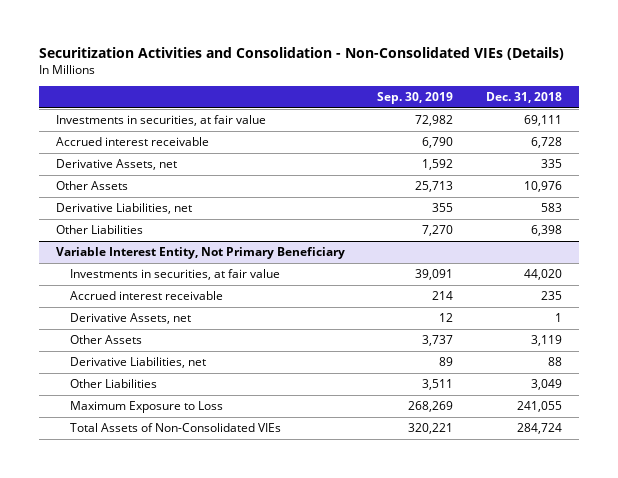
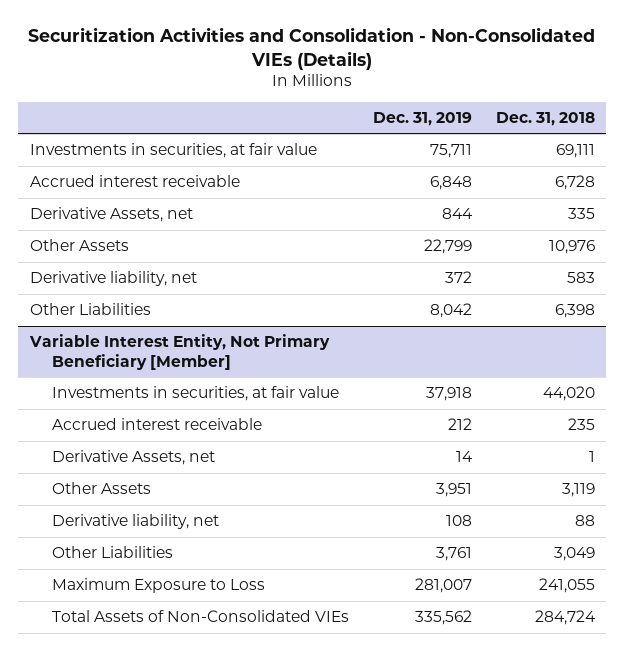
- | Sep. 30, 2019 | Dec. 31, 2018
+ | Dec. 31, 2019 | Dec. 31, 2018
- Derivative Liabilities, net | 355 | 583
+ Derivative liability, net | 372 | 583
- Variable Interest Entity, Not Primary Beneficiary
+ Variable Interest Entity, Not Primary Beneficiary [Member]
- Derivative Liabilities, net | 89 | 88
+ Derivative liability, net | 108 | 88

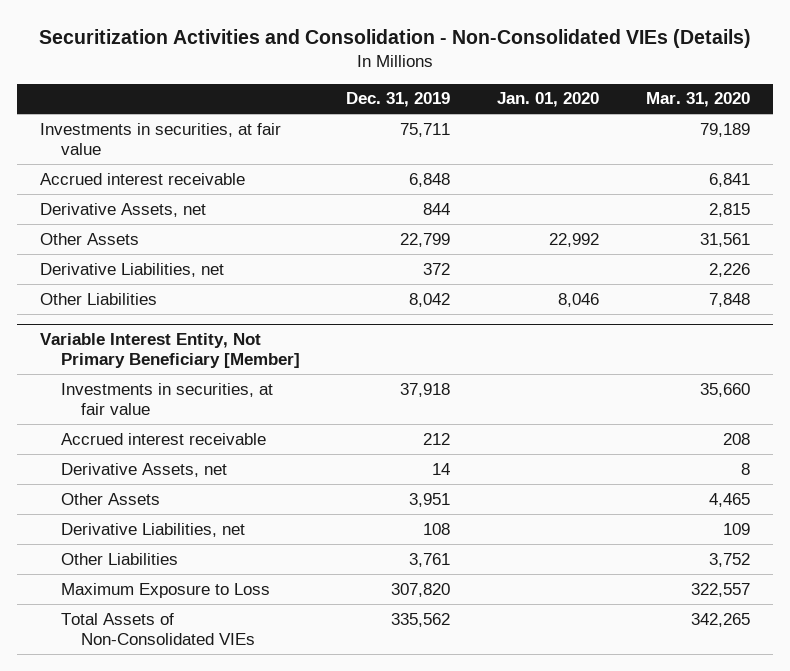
- | Dec. 31, 2019 | Dec. 31, 2018
+ | Dec. 31, 2019 | Jan. 01, 2020 | Mar. 31, 2020
- Derivative liability, net | 372 | 583
+ Derivative Liabilities, net | 372 | | 2,226
@ Variable Interest Entity, Not Primary Beneficiary [Member]
- Derivative liability, net | 108 | 88
+ Derivative Liabilities, net | 108 | | 109
- Maximum Exposure to Loss | 281,007 | 241,055
+ Maximum Exposure to Loss | 307,820 | | 322,557

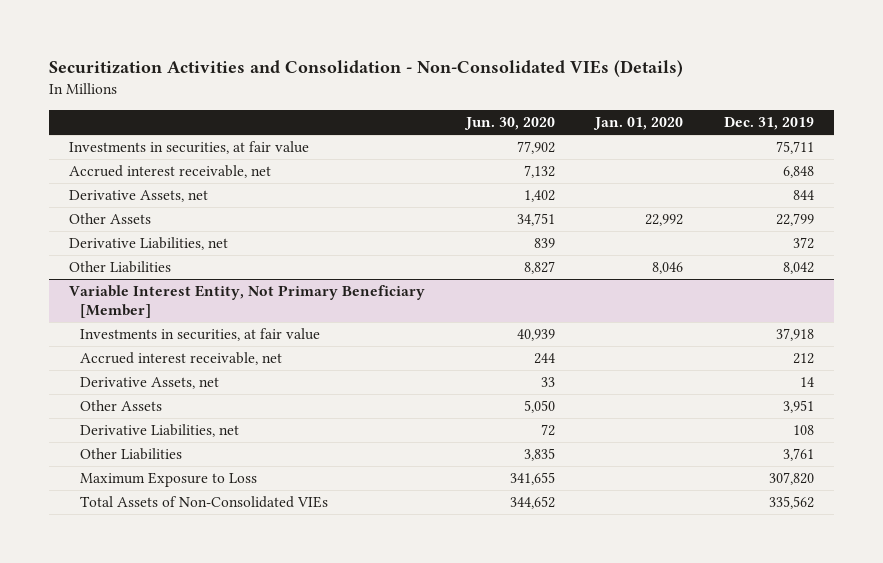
- | Dec. 31, 2019 | Jan. 01, 2020 | Mar. 31, 2020
+ | Jun. 30, 2020 | Jan. 01, 2020 | Dec. 31, 2019
- Accrued interest receivable | 6,848 | | 6,841
+ Accrued interest receivable, net | 7,132 | | 6,848
@ Variable Interest Entity, Not Primary Beneficiary [Member]
- Accrued interest receivable | 212 | | 208
+ Accrued interest receivable, net | 244 | | 212

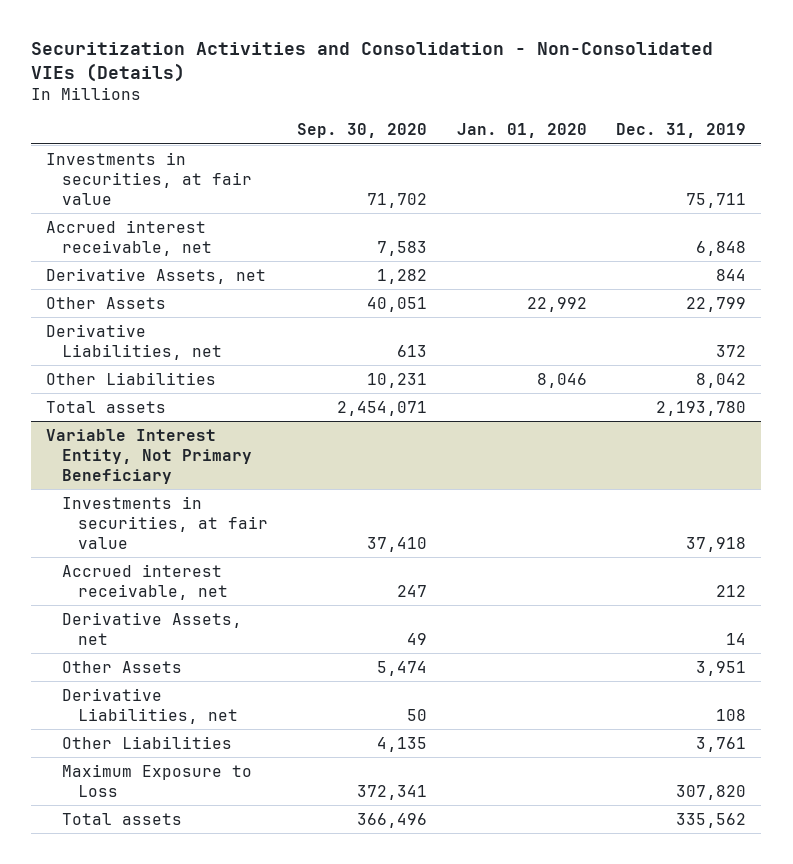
- | Jun. 30, 2020 | Jan. 01, 2020 | Dec. 31, 2019
+ | Sep. 30, 2020 | Jan. 01, 2020 | Dec. 31, 2019
- Variable Interest Entity, Not Primary Beneficiary [Member]
+ Total assets | 2,454,071 | | 2,193,780
+ Variable Interest Entity, Not Primary Beneficiary
- Total Assets of Non-Consolidated VIEs | 344,652 | | 335,562
+ Total assets | 366,496 | | 335,562

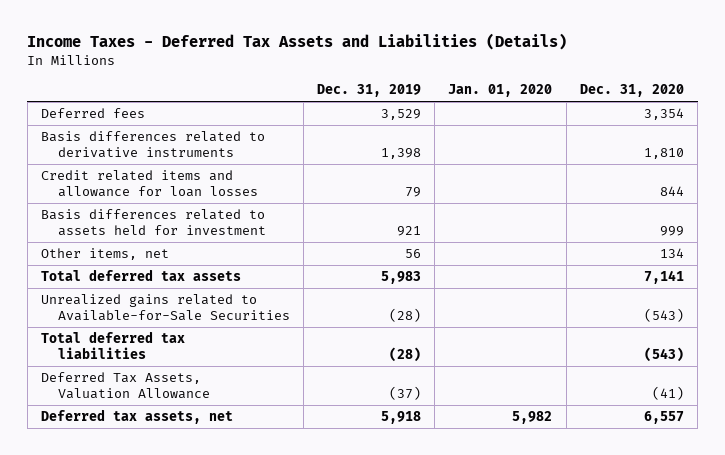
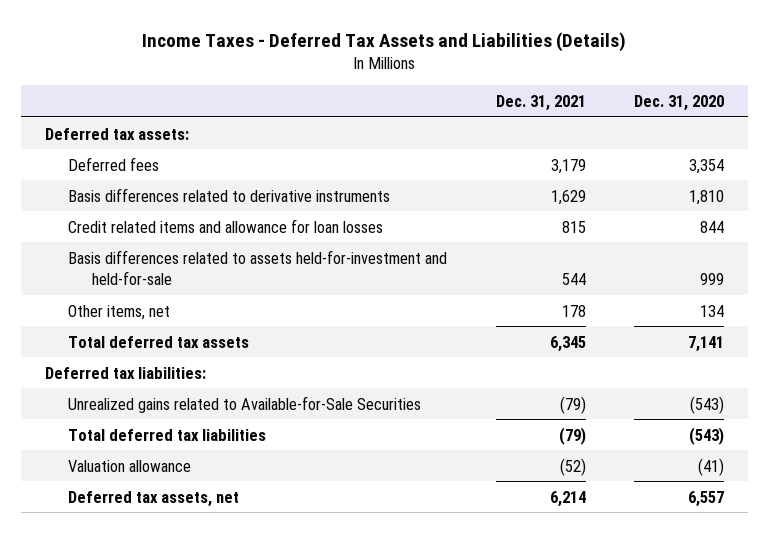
- | Dec. 31, 2019 | Jan. 01, 2020 | Dec. 31, 2020
+ | Dec. 31, 2021 | Dec. 31, 2020
+ Deferred tax assets:
- Basis differences related to assets held for investment | 921 | | 999
+ Basis differences related to assets held-for-investment and held-for-sale | 544 | 999
+ Deferred tax liabilities:
- Deferred Tax Assets, Valuation Allowance | (37) | | (41)
+ Valuation allowance | (52) | (41)

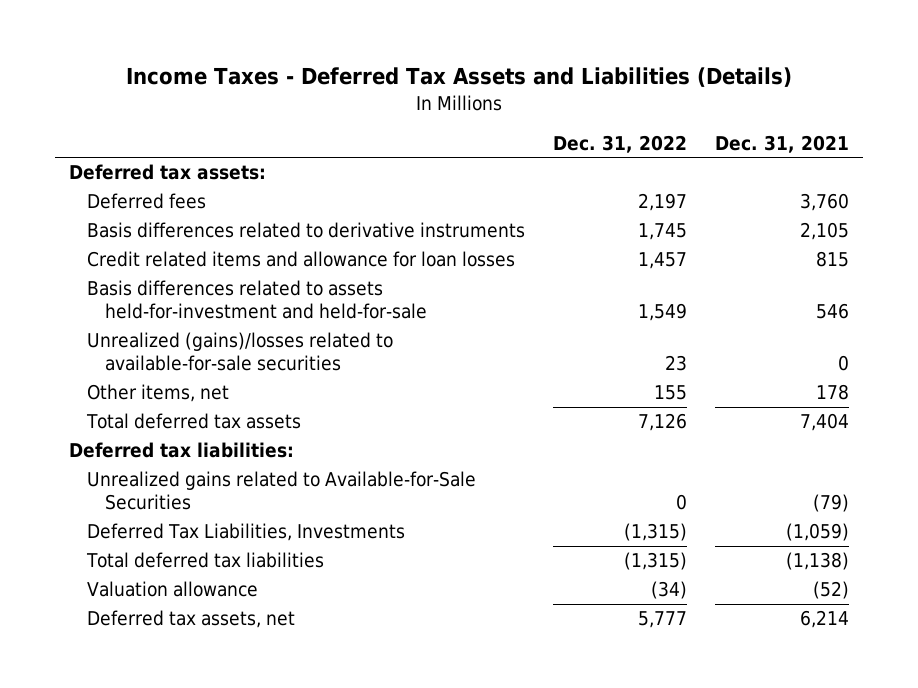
- | Dec. 31, 2021 | Dec. 31, 2020
+ | Dec. 31, 2022 | Dec. 31, 2021
- Deferred fees | 3,179 | 3,354
- Basis differences related to derivative instruments | 1,629 | 1,810
+ Deferred fees | 2,197 | 3,760
+ Basis differences related to derivative instruments | 1,745 | 2,105
- Basis differences related to assets held-for-investment and held-for-sale | 544 | 999
+ Basis differences related to assets held-for-investment and held-for-sale | 1,549 | 546
+ Unrealized (gains)/losses related to available-for-sale securities | 23 | 0
- Total deferred tax assets | 6,345 | 7,141
+ Total deferred tax assets | 7,126 | 7,404
- Total deferred tax liabilities | (79) | (543)
+ Deferred Tax Liabilities, Investments | (1,315) | (1,059)
+ Total deferred tax liabilities | (1,315) | (1,138)

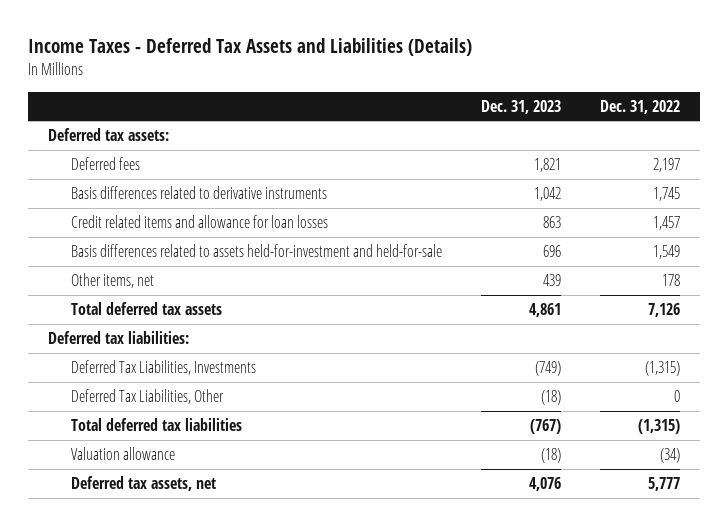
- | Dec. 31, 2022 | Dec. 31, 2021
+ | Dec. 31, 2023 | Dec. 31, 2022
- Unrealized (gains)/losses related to available-for-sale securities | 23 | 0
- Other items, net | 155 | 178
+ Other items, net | 439 | 178
- Unrealized gains related to Available-for-Sale Securities | 0 | (79)
+ Deferred Tax Liabilities, Other | (18) | 0

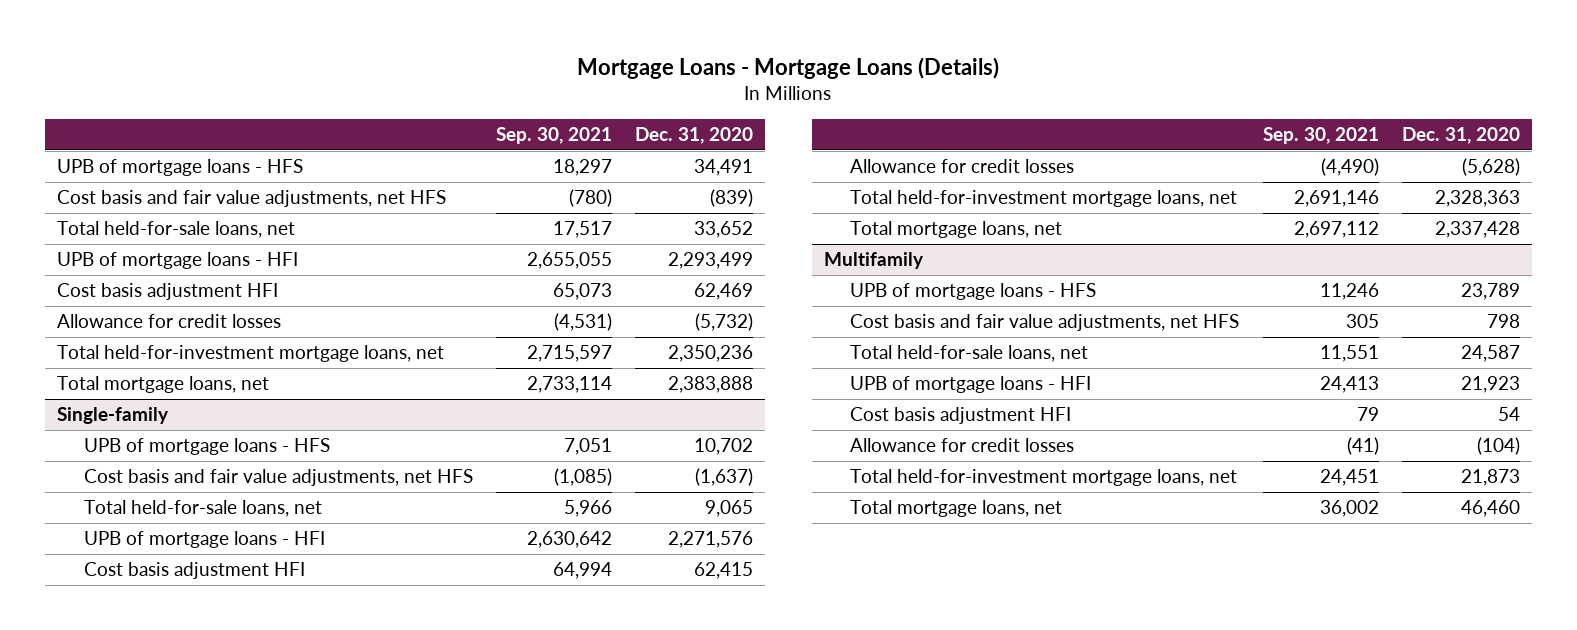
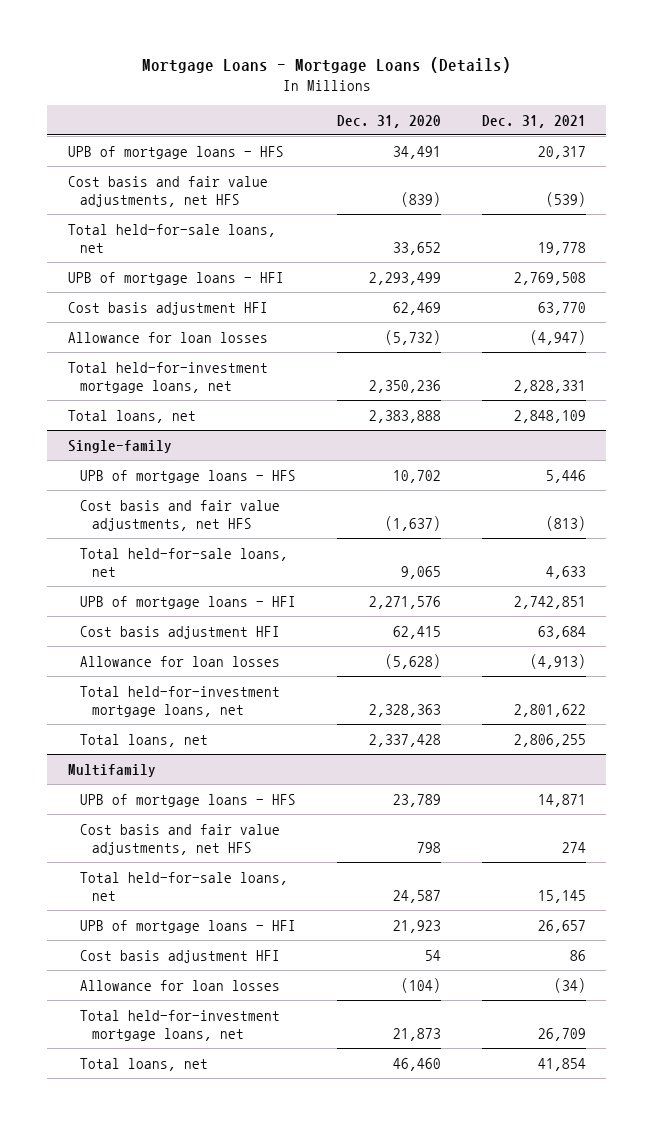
- | Sep. 30, 2021 | Dec. 31, 2020
+ | Dec. 31, 2020 | Dec. 31, 2021
- Allowance for credit losses | (4,531) | (5,732)
+ Allowance for loan losses | (5,732) | (4,947)
- Total mortgage loans, net | 2,733,114 | 2,383,888
+ Total loans, net | 2,383,888 | 2,848,109
@ Single-family
- Allowance for credit losses | (4,490) | (5,628)
+ Allowance for loan losses | (5,628) | (4,913)
- Total mortgage loans, net | 2,697,112 | 2,337,428
+ Total loans, net | 2,337,428 | 2,806,255
@ Multifamily
- Allowance for credit losses | (41) | (104)
+ Allowance for loan losses | (104) | (34)
- Total mortgage loans, net | 36,002 | 46,460
+ Total loans, net | 46,460 | 41,854

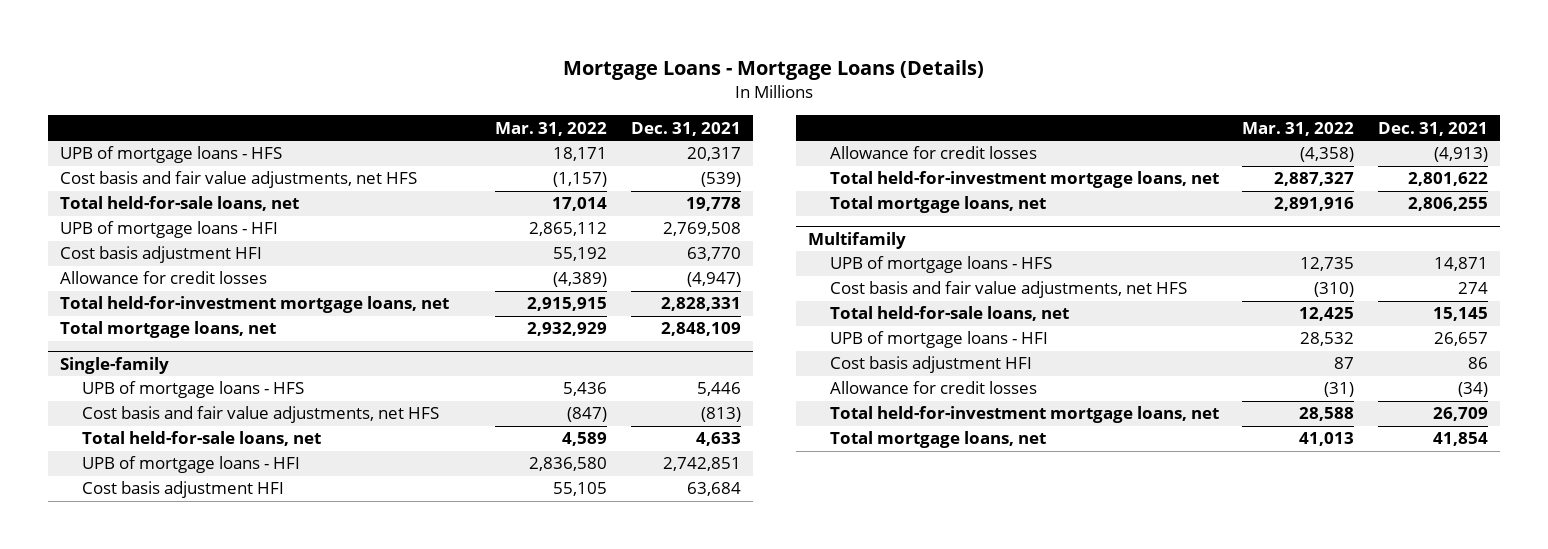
- | Dec. 31, 2020 | Dec. 31, 2021
+ | Mar. 31, 2022 | Dec. 31, 2021
- Allowance for loan losses | (5,732) | (4,947)
+ Allowance for credit losses | (4,389) | (4,947)
- Total loans, net | 2,383,888 | 2,848,109
+ Total mortgage loans, net | 2,932,929 | 2,848,109
@ Single-family
- Allowance for loan losses | (5,628) | (4,913)
+ Allowance for credit losses | (4,358) | (4,913)
- Total loans, net | 2,337,428 | 2,806,255
+ Total mortgage loans, net | 2,891,916 | 2,806,255
@ Multifamily
- Allowance for loan losses | (104) | (34)
+ Allowance for credit losses | (31) | (34)
- Total loans, net | 46,460 | 41,854
+ Total mortgage loans, net | 41,013 | 41,854

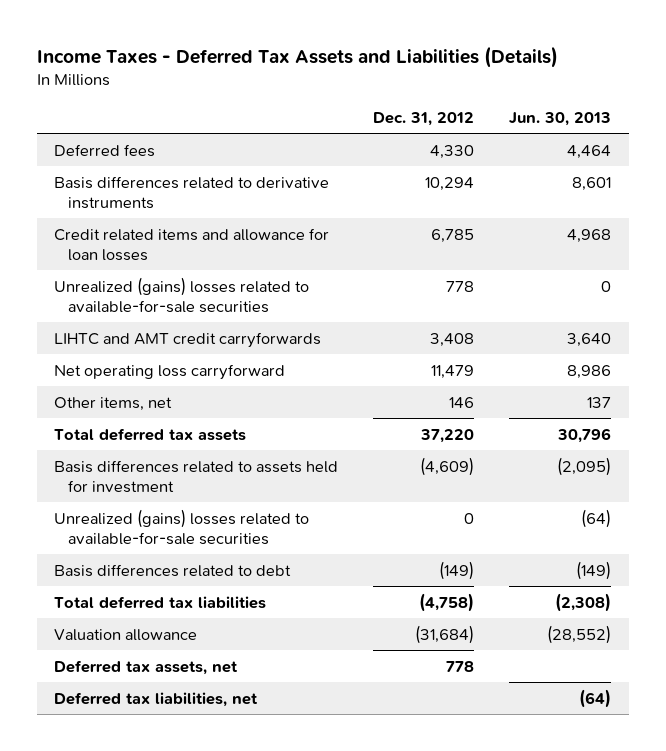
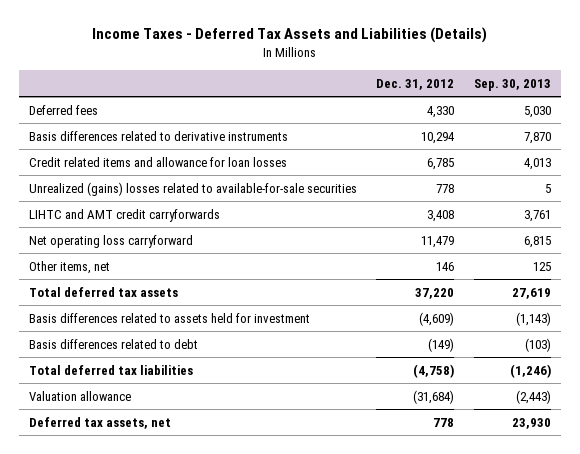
- | Dec. 31, 2012 | Jun. 30, 2013
+ | Dec. 31, 2012 | Sep. 30, 2013
- Unrealized (gains) losses related to available-for-sale securities | 0 | (64)
- Deferred tax liabilities, net | | (64)

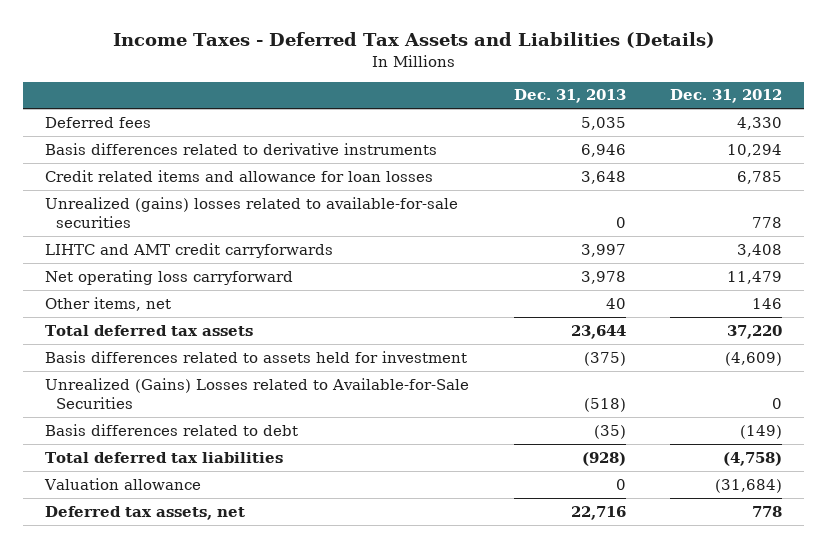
- | Dec. 31, 2012 | Sep. 30, 2013
+ | Dec. 31, 2013 | Dec. 31, 2012
+ Unrealized (Gains) Losses related to Available-for-Sale Securities | (518) | 0

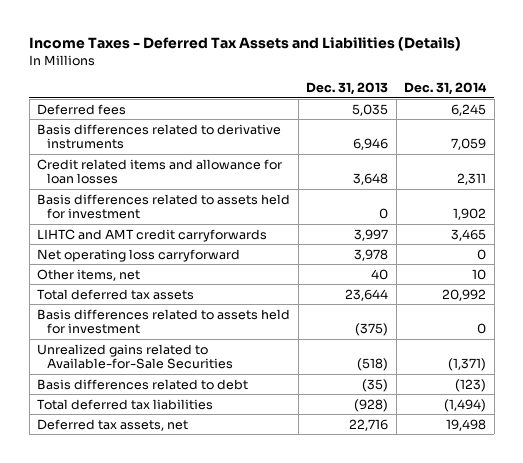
- | Dec. 31, 2013 | Dec. 31, 2012
+ | Dec. 31, 2013 | Dec. 31, 2014
- Unrealized (gains) losses related to available-for-sale securities | 0 | 778
+ Basis differences related to assets held for investment | 0 | 1,902
- Unrealized (Gains) Losses related to Available-for-Sale Securities | (518) | 0
+ Unrealized gains related to Available-for-Sale Securities | (518) | (1,371)
- Valuation allowance | 0 | (31,684)

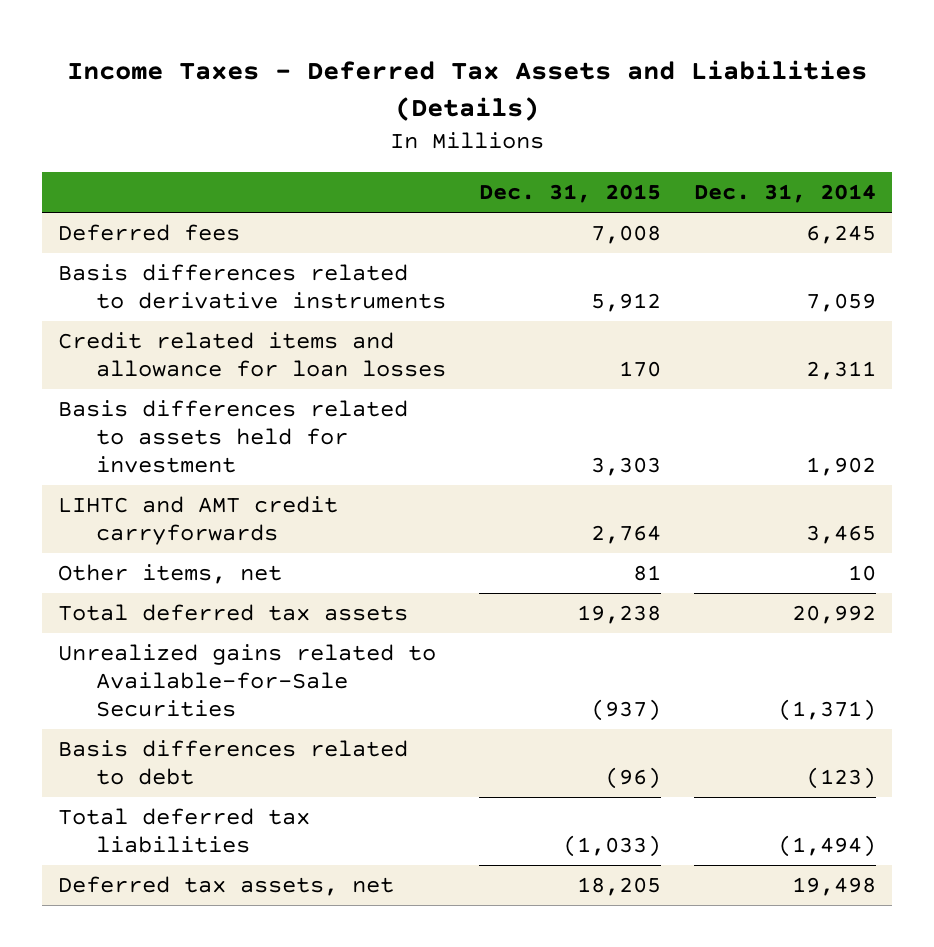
- | Dec. 31, 2013 | Dec. 31, 2014
+ | Dec. 31, 2015 | Dec. 31, 2014
- Net operating loss carryforward | 3,978 | 0
- Basis differences related to assets held for investment | (375) | 0

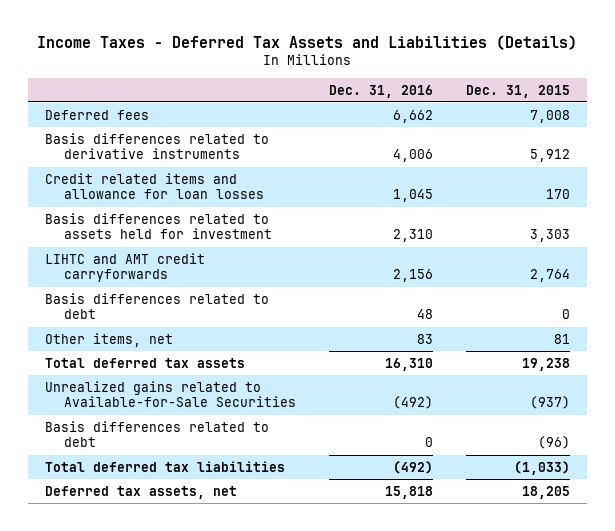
- | Dec. 31, 2015 | Dec. 31, 2014
+ | Dec. 31, 2016 | Dec. 31, 2015
+ Basis differences related to debt | 48 | 0

